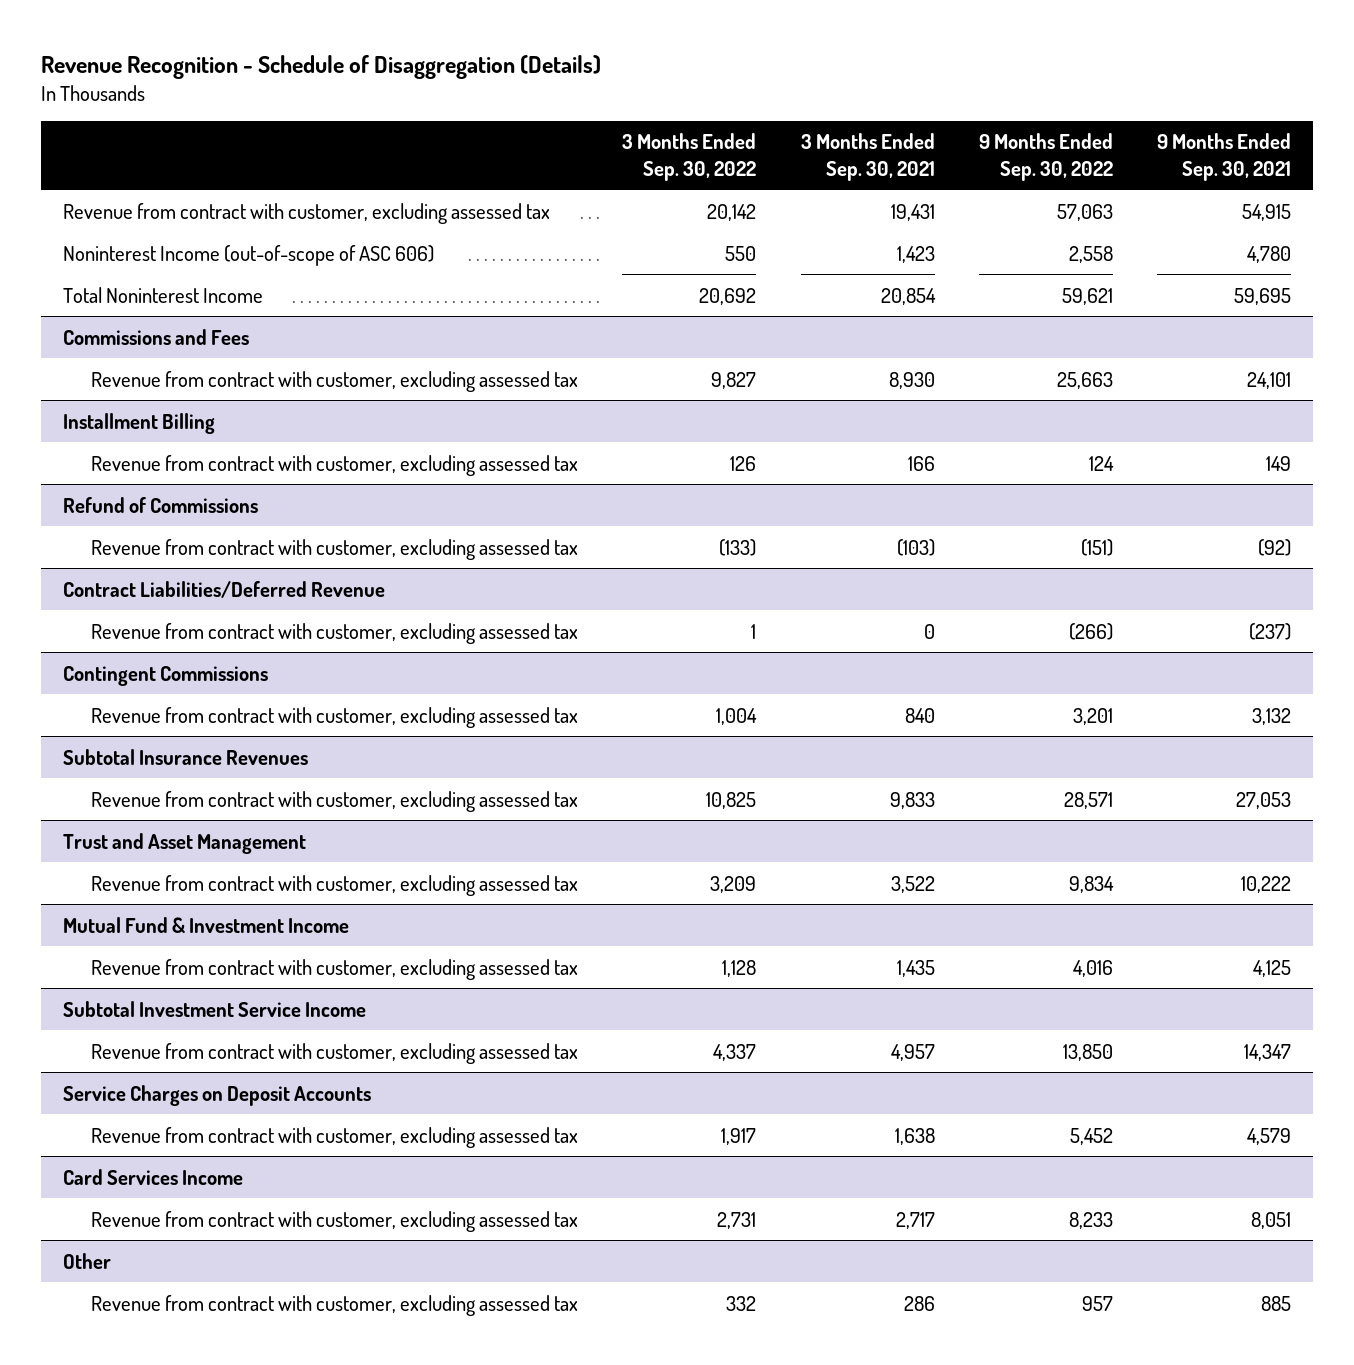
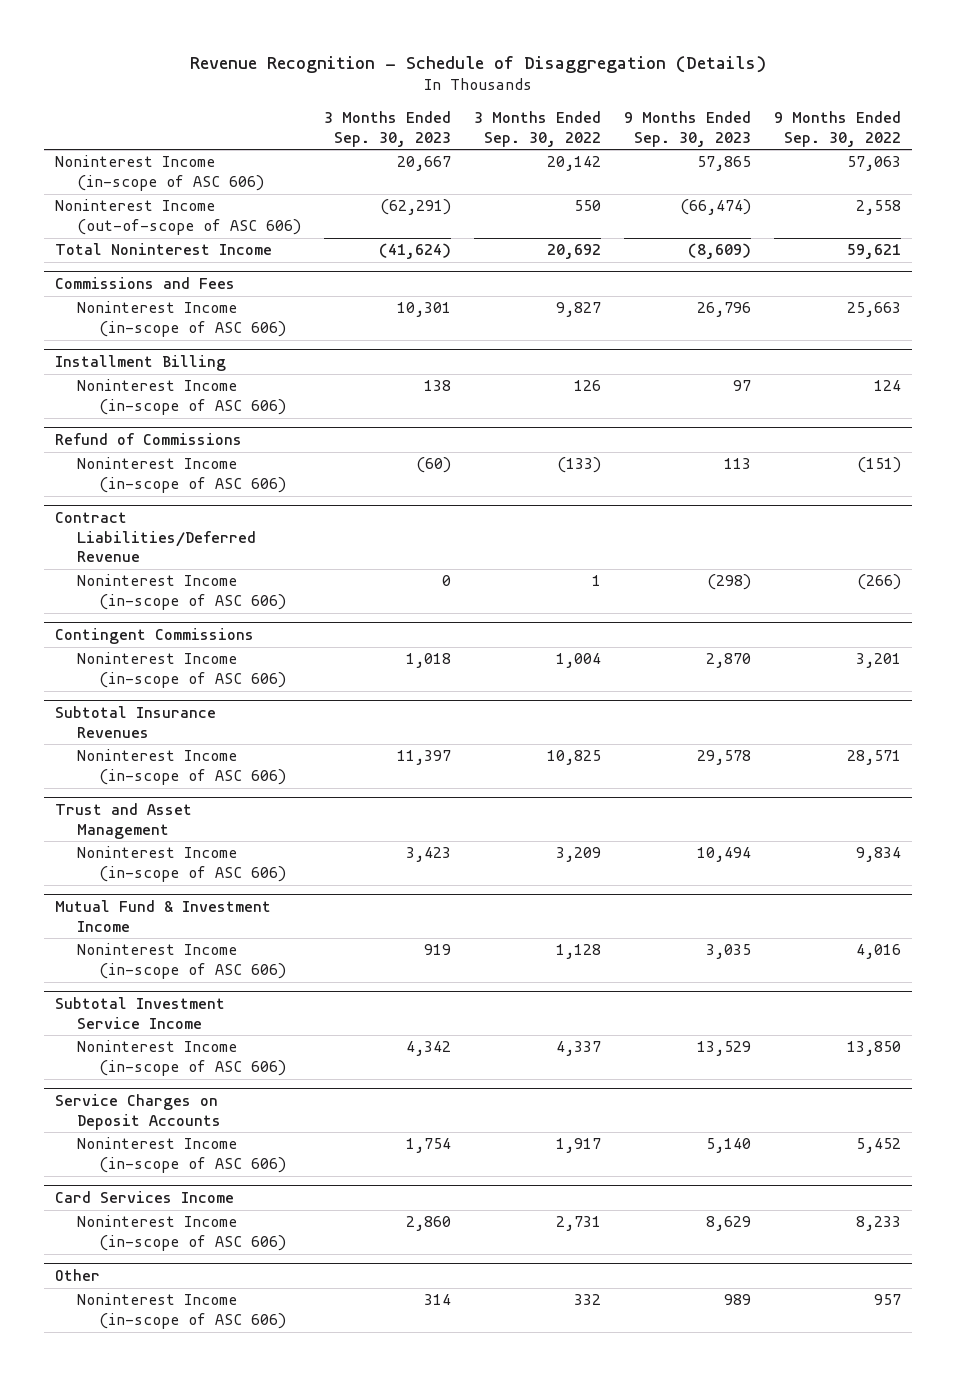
- | 3 Months Ended Sep. 30, 2022 | 3 Months Ended Sep. 30, 2021 | 9 Months Ended Sep. 30, 2022 | 9 Months Ended Sep. 30, 2021
+ | 3 Months Ended Sep. 30, 2023 | 3 Months Ended Sep. 30, 2022 | 9 Months Ended Sep. 30, 2023 | 9 Months Ended Sep. 30, 2022
- Revenue from contract with customer, excluding assessed tax | 20,142 | 19,431 | 57,063 | 54,915
+ Noninterest Income (in-scope of ASC 606) | 20,667 | 20,142 | 57,865 | 57,063
@ Commissions and Fees
- Revenue from contract with customer, excluding assessed tax | 9,827 | 8,930 | 25,663 | 24,101
+ Noninterest Income (in-scope of ASC 606) | 10,301 | 9,827 | 26,796 | 25,663
@ Installment Billing
- Revenue from contract with customer, excluding assessed tax | 126 | 166 | 124 | 149
+ Noninterest Income (in-scope of ASC 606) | 138 | 126 | 97 | 124
@ Refund of Commissions
- Revenue from contract with customer, excluding assessed tax | (133) | (103) | (151) | (92)
+ Noninterest Income (in-scope of ASC 606) | (60) | (133) | 113 | (151)
@ Contract Liabilities/Deferred Revenue
- Revenue from contract with customer, excluding assessed tax | 1 | 0 | (266) | (237)
+ Noninterest Income (in-scope of ASC 606) | 0 | 1 | (298) | (266)
@ Contingent Commissions
- Revenue from contract with customer, excluding assessed tax | 1,004 | 840 | 3,201 | 3,132
+ Noninterest Income (in-scope of ASC 606) | 1,018 | 1,004 | 2,870 | 3,201
@ Subtotal Insurance Revenues
- Revenue from contract with customer, excluding assessed tax | 10,825 | 9,833 | 28,571 | 27,053
+ Noninterest Income (in-scope of ASC 606) | 11,397 | 10,825 | 29,578 | 28,571
@ Trust and Asset Management
- Revenue from contract with customer, excluding assessed tax | 3,209 | 3,522 | 9,834 | 10,222
+ Noninterest Income (in-scope of ASC 606) | 3,423 | 3,209 | 10,494 | 9,834
@ Mutual Fund & Investment Income
- Revenue from contract with customer, excluding assessed tax | 1,128 | 1,435 | 4,016 | 4,125
+ Noninterest Income (in-scope of ASC 606) | 919 | 1,128 | 3,035 | 4,016
@ Subtotal Investment Service Income
- Revenue from contract with customer, excluding assessed tax | 4,337 | 4,957 | 13,850 | 14,347
+ Noninterest Income (in-scope of ASC 606) | 4,342 | 4,337 | 13,529 | 13,850
@ Service Charges on Deposit Accounts
- Revenue from contract with customer, excluding assessed tax | 1,917 | 1,638 | 5,452 | 4,579
+ Noninterest Income (in-scope of ASC 606) | 1,754 | 1,917 | 5,140 | 5,452
@ Card Services Income
- Revenue from contract with customer, excluding assessed tax | 2,731 | 2,717 | 8,233 | 8,051
+ Noninterest Income (in-scope of ASC 606) | 2,860 | 2,731 | 8,629 | 8,233
@ Other
- Revenue from contract with customer, excluding assessed tax | 332 | 286 | 957 | 885
+ Noninterest Income (in-scope of ASC 606) | 314 | 332 | 989 | 957

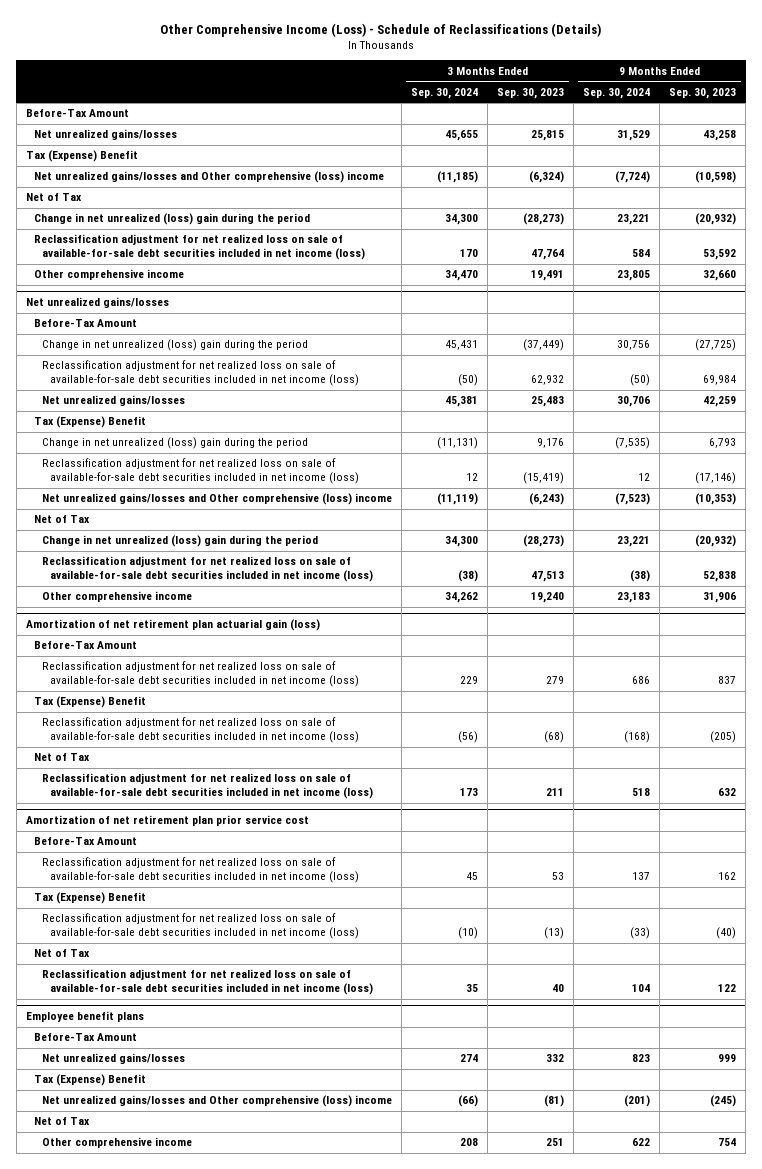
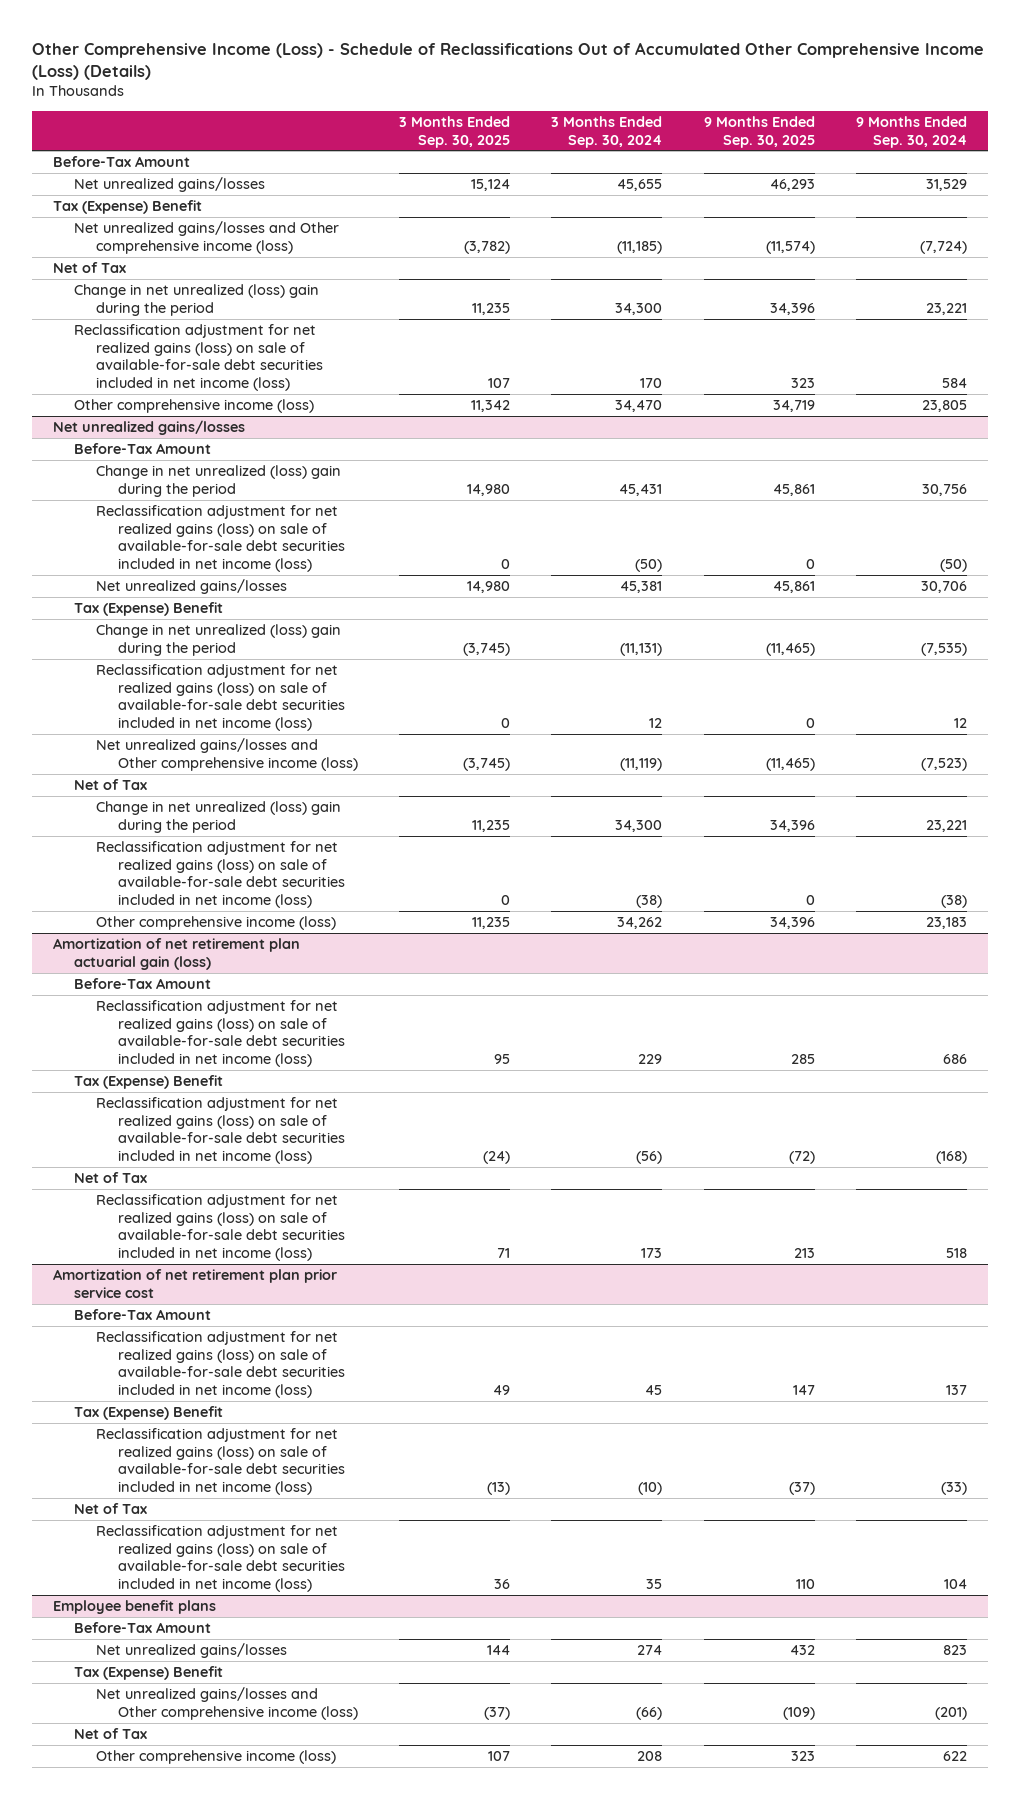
- Other Comprehensive Income (Loss) - Schedule of Reclassifications (Details)
+ Other Comprehensive Income (Loss) - Schedule of Reclassifications Out of Accumulated Other Comprehensive Income (Loss) (Details)
- | 3 Months Ended Sep. 30, 2024 | 3 Months Ended Sep. 30, 2023 | 9 Months Ended Sep. 30, 2024 | 9 Months Ended Sep. 30, 2023
+ | 3 Months Ended Sep. 30, 2025 | 3 Months Ended Sep. 30, 2024 | 9 Months Ended Sep. 30, 2025 | 9 Months Ended Sep. 30, 2024
- Net unrealized gains/losses and Other comprehensive (loss) income | (11,185) | (6,324) | (7,724) | (10,598)
+ Net unrealized gains/losses and Other comprehensive income (loss) | (3,782) | (11,185) | (11,574) | (7,724)
- Reclassification adjustment for net realized loss on sale of available-for-sale debt securities included in net income (loss) | 170 | 47,764 | 584 | 53,592
- Other comprehensive income | 34,470 | 19,491 | 23,805 | 32,660
+ Reclassification adjustment for net realized gains (loss) on sale of available-for-sale debt securities included in net income (loss) | 107 | 170 | 323 | 584
+ Other comprehensive income (loss) | 11,342 | 34,470 | 34,719 | 23,805
@ Net unrealized gains/losses
- Reclassification adjustment for net realized loss on sale of available-for-sale debt securities included in net income (loss) | (50) | 62,932 | (50) | 69,984
+ Reclassification adjustment for net realized gains (loss) on sale of available-for-sale debt securities included in net income (loss) | 0 | (50) | 0 | (50)
- Reclassification adjustment for net realized loss on sale of available-for-sale debt securities included in net income (loss) | 12 | (15,419) | 12 | (17,146)
- Net unrealized gains/losses and Other comprehensive (loss) income | (11,119) | (6,243) | (7,523) | (10,353)
+ Reclassification adjustment for net realized gains (loss) on sale of available-for-sale debt securities included in net income (loss) | 0 | 12 | 0 | 12
+ Net unrealized gains/losses and Other comprehensive income (loss) | (3,745) | (11,119) | (11,465) | (7,523)
- Reclassification adjustment for net realized loss on sale of available-for-sale debt securities included in net income (loss) | (38) | 47,513 | (38) | 52,838
- Other comprehensive income | 34,262 | 19,240 | 23,183 | 31,906
+ Reclassification adjustment for net realized gains (loss) on sale of available-for-sale debt securities included in net income (loss) | 0 | (38) | 0 | (38)
+ Other comprehensive income (loss) | 11,235 | 34,262 | 34,396 | 23,183
@ Amortization of net retirement plan actuarial gain (loss)
- Reclassification adjustment for net realized loss on sale of available-for-sale debt securities included in net income (loss) | 229 | 279 | 686 | 837
+ Reclassification adjustment for net realized gains (loss) on sale of available-for-sale debt securities included in net income (loss) | 95 | 229 | 285 | 686
- Reclassification adjustment for net realized loss on sale of available-for-sale debt securities included in net income (loss) | (56) | (68) | (168) | (205)
+ Reclassification adjustment for net realized gains (loss) on sale of available-for-sale debt securities included in net income (loss) | (24) | (56) | (72) | (168)
- Reclassification adjustment for net realized loss on sale of available-for-sale debt securities included in net income (loss) | 173 | 211 | 518 | 632
+ Reclassification adjustment for net realized gains (loss) on sale of available-for-sale debt securities included in net income (loss) | 71 | 173 | 213 | 518
@ Amortization of net retirement plan prior service cost
- Reclassification adjustment for net realized loss on sale of available-for-sale debt securities included in net income (loss) | 45 | 53 | 137 | 162
+ Reclassification adjustment for net realized gains (loss) on sale of available-for-sale debt securities included in net income (loss) | 49 | 45 | 147 | 137
- Reclassification adjustment for net realized loss on sale of available-for-sale debt securities included in net income (loss) | (10) | (13) | (33) | (40)
+ Reclassification adjustment for net realized gains (loss) on sale of available-for-sale debt securities included in net income (loss) | (13) | (10) | (37) | (33)
- Reclassification adjustment for net realized loss on sale of available-for-sale debt securities included in net income (loss) | 35 | 40 | 104 | 122
+ Reclassification adjustment for net realized gains (loss) on sale of available-for-sale debt securities included in net income (loss) | 36 | 35 | 110 | 104
@ Employee benefit plans
- Net unrealized gains/losses and Other comprehensive (loss) income | (66) | (81) | (201) | (245)
+ Net unrealized gains/losses and Other comprehensive income (loss) | (37) | (66) | (109) | (201)
- Other comprehensive income | 208 | 251 | 622 | 754
+ Other comprehensive income (loss) | 107 | 208 | 323 | 622

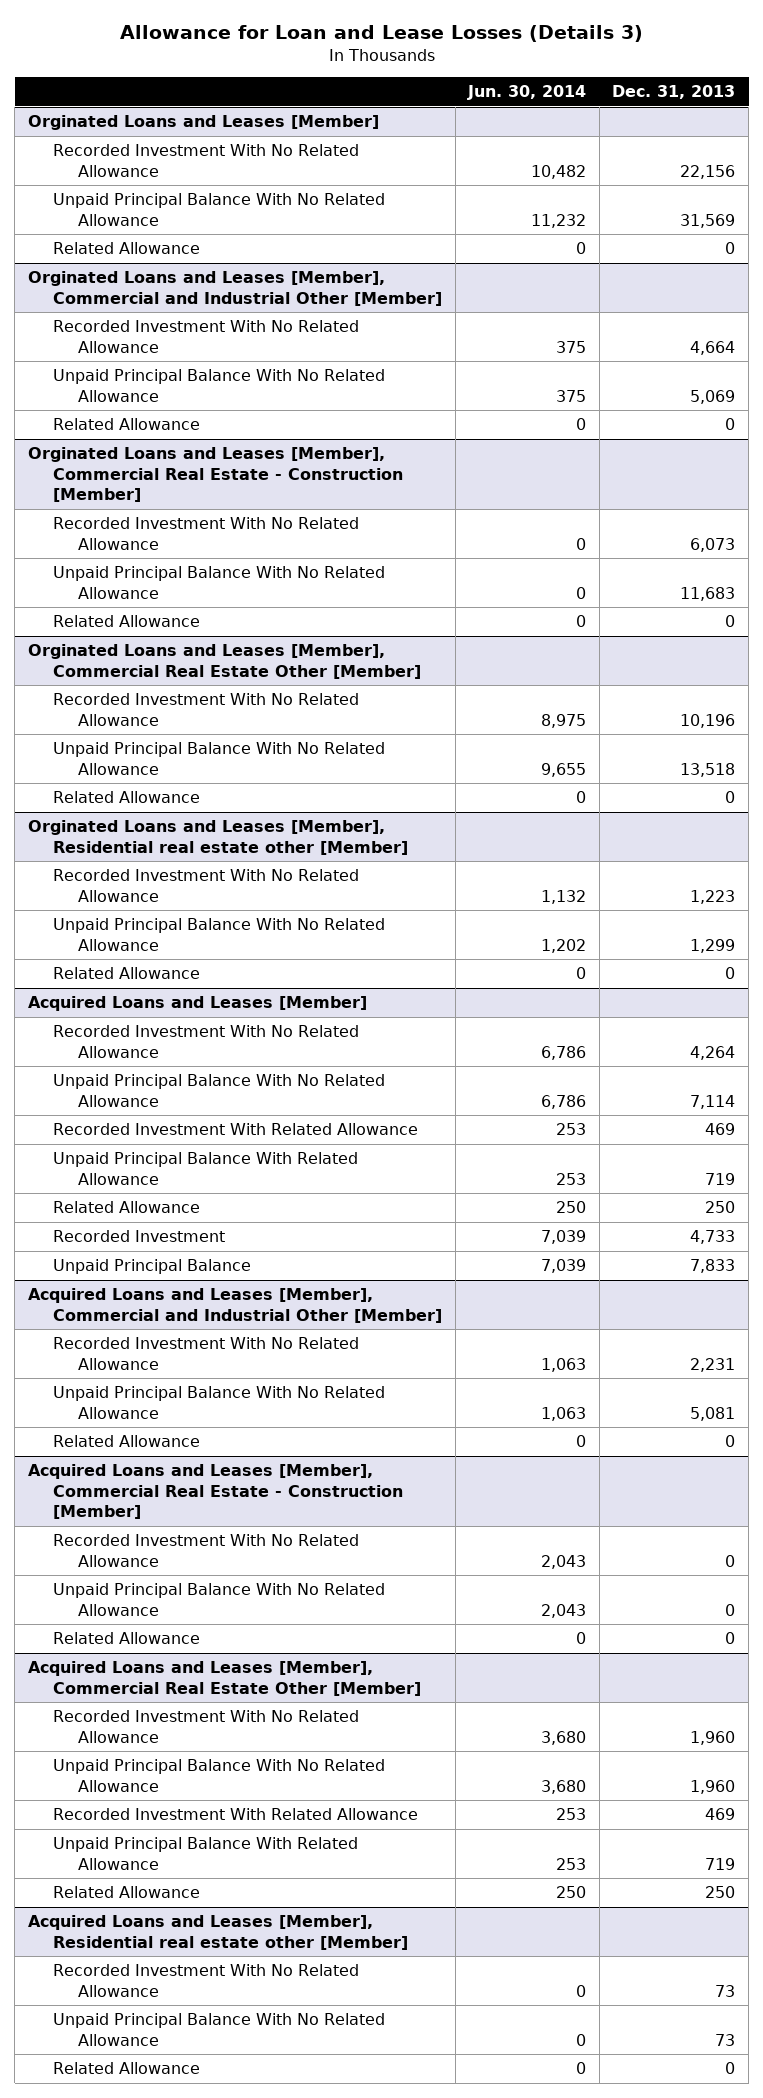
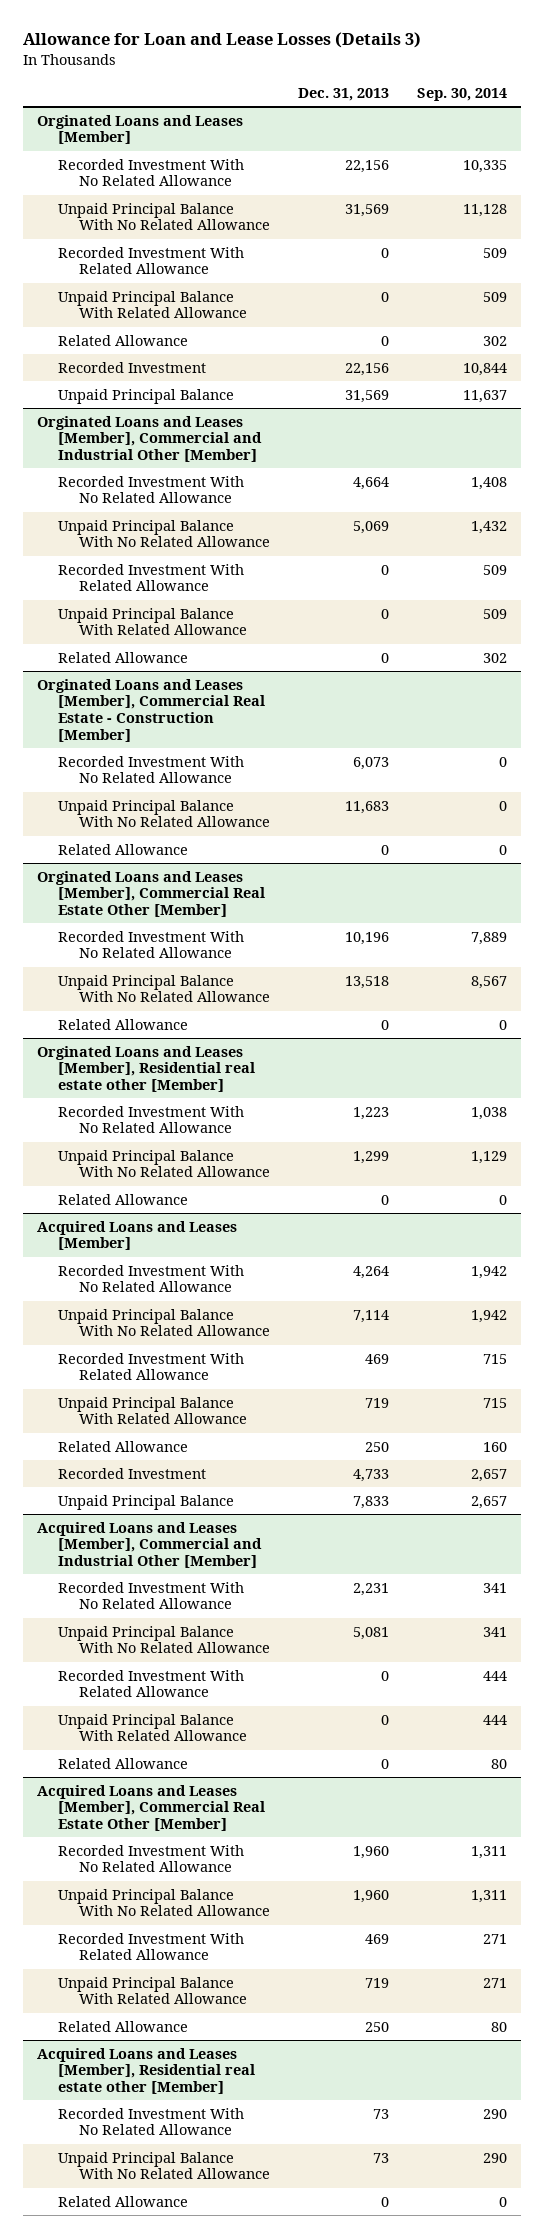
- | Jun. 30, 2014 | Dec. 31, 2013
+ | Dec. 31, 2013 | Sep. 30, 2014
@ Orginated Loans and Leases [Member]
+ Recorded Investment With Related Allowance | 0 | 509
+ Unpaid Principal Balance With Related Allowance | 0 | 509
+ Recorded Investment | 22,156 | 10,844
+ Unpaid Principal Balance | 31,569 | 11,637
@ Orginated Loans and Leases [Member], Commercial and Industrial Other [Member]
+ Recorded Investment With Related Allowance | 0 | 509
+ Unpaid Principal Balance With Related Allowance | 0 | 509
@ Acquired Loans and Leases [Member], Commercial and Industrial Other [Member]
- Related Allowance | 0 | 0
- Acquired Loans and Leases [Member], Commercial Real Estate - Construction [Member]
- Recorded Investment With No Related Allowance | 2,043 | 0
- Unpaid Principal Balance With No Related Allowance | 2,043 | 0
@ Acquired Loans and Leases [Member], Commercial and Industrial Other [Member]
+ Recorded Investment With Related Allowance | 0 | 444
+ Unpaid Principal Balance With Related Allowance | 0 | 444

